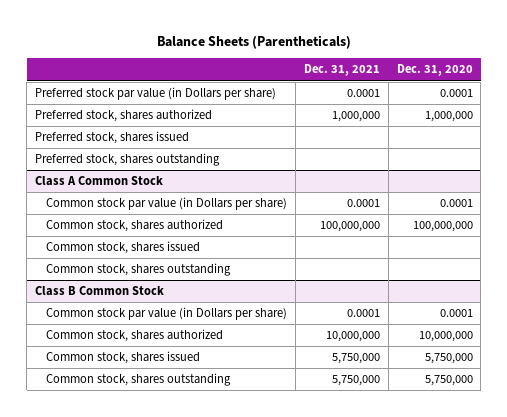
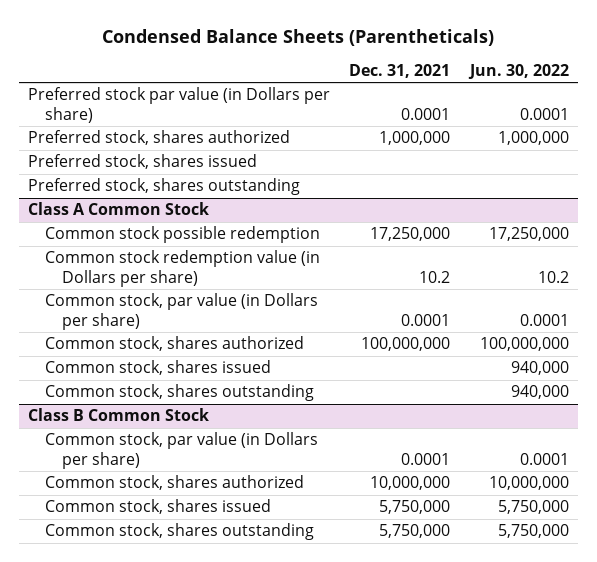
- Balance Sheets (Parentheticals)
+ Condensed Balance Sheets (Parentheticals)
- | Dec. 31, 2021 | Dec. 31, 2020
+ | Dec. 31, 2021 | Jun. 30, 2022
@ Class A Common Stock
- Common stock par value (in Dollars per share) | 0.0001 | 0.0001
+ Common stock possible redemption | 17,250,000 | 17,250,000
+ Common stock redemption value (in Dollars per share) | 10.2 | 10.2
+ Common stock, par value (in Dollars per share) | 0.0001 | 0.0001
@ Class B Common Stock
- Common stock par value (in Dollars per share) | 0.0001 | 0.0001
+ Common stock, par value (in Dollars per share) | 0.0001 | 0.0001

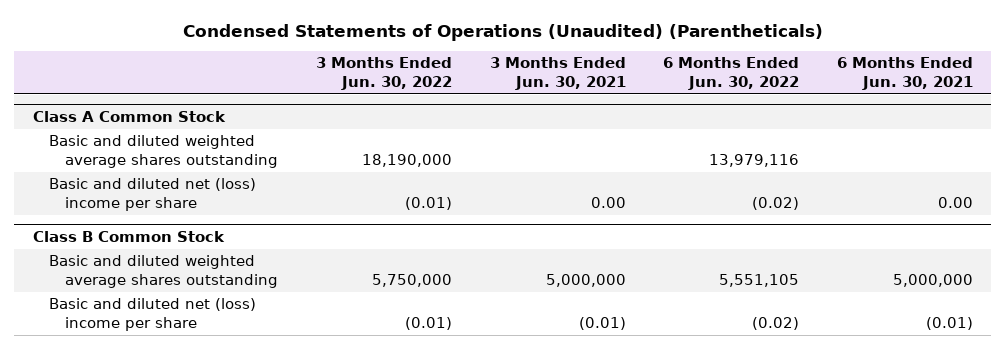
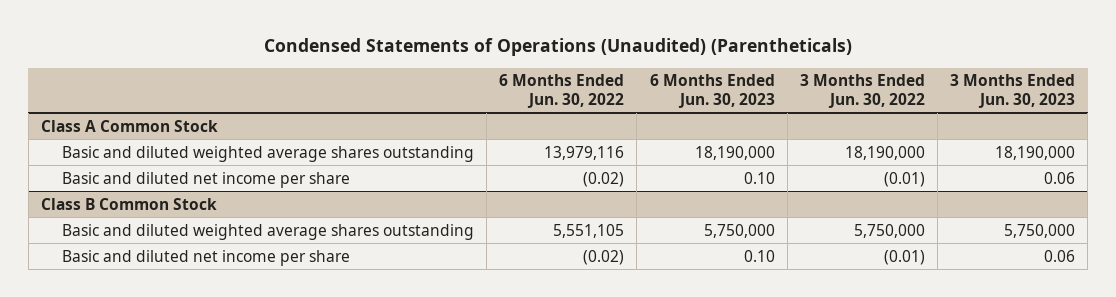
- | 3 Months Ended Jun. 30, 2022 | 3 Months Ended Jun. 30, 2021 | 6 Months Ended Jun. 30, 2022 | 6 Months Ended Jun. 30, 2021
+ | 6 Months Ended Jun. 30, 2022 | 6 Months Ended Jun. 30, 2023 | 3 Months Ended Jun. 30, 2022 | 3 Months Ended Jun. 30, 2023
@ Class A Common Stock
- Basic and diluted net (loss) income per share | (0.01) | 0.00 | (0.02) | 0.00
+ Basic and diluted net income per share | (0.02) | 0.10 | (0.01) | 0.06
@ Class B Common Stock
- Basic and diluted net (loss) income per share | (0.01) | (0.01) | (0.02) | (0.01)
+ Basic and diluted net income per share | (0.02) | 0.10 | (0.01) | 0.06

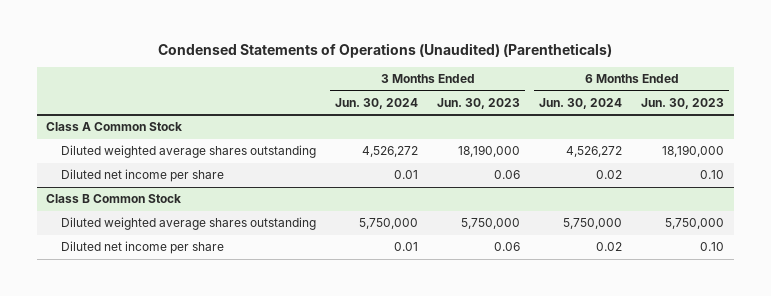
- | 6 Months Ended Jun. 30, 2022 | 6 Months Ended Jun. 30, 2023 | 3 Months Ended Jun. 30, 2022 | 3 Months Ended Jun. 30, 2023
+ | 3 Months Ended Jun. 30, 2024 | 3 Months Ended Jun. 30, 2023 | 6 Months Ended Jun. 30, 2024 | 6 Months Ended Jun. 30, 2023
@ Class A Common Stock
- Basic and diluted weighted average shares outstanding | 13,979,116 | 18,190,000 | 18,190,000 | 18,190,000
- Basic and diluted net income per share | (0.02) | 0.10 | (0.01) | 0.06
+ Diluted weighted average shares outstanding | 4,526,272 | 18,190,000 | 4,526,272 | 18,190,000
+ Diluted net income per share | 0.01 | 0.06 | 0.02 | 0.10
@ Class B Common Stock
- Basic and diluted weighted average shares outstanding | 5,551,105 | 5,750,000 | 5,750,000 | 5,750,000
- Basic and diluted net income per share | (0.02) | 0.10 | (0.01) | 0.06
+ Diluted weighted average shares outstanding | 5,750,000 | 5,750,000 | 5,750,000 | 5,750,000
+ Diluted net income per share | 0.01 | 0.06 | 0.02 | 0.10

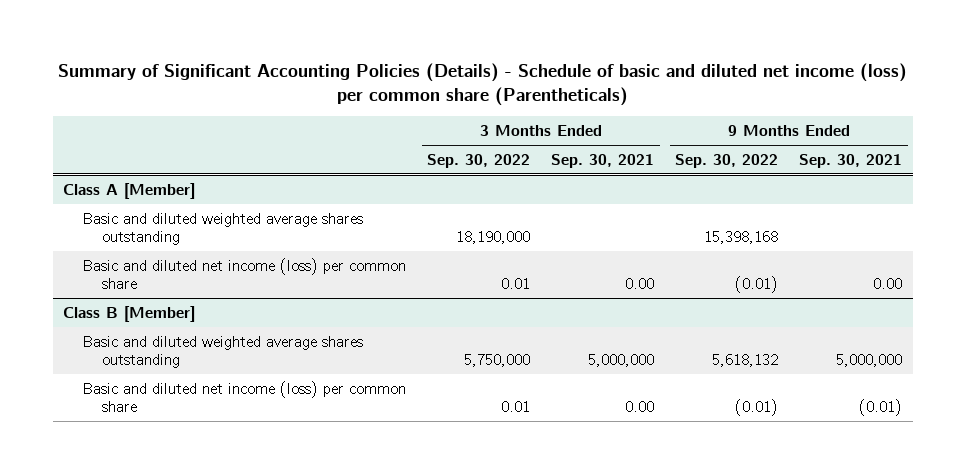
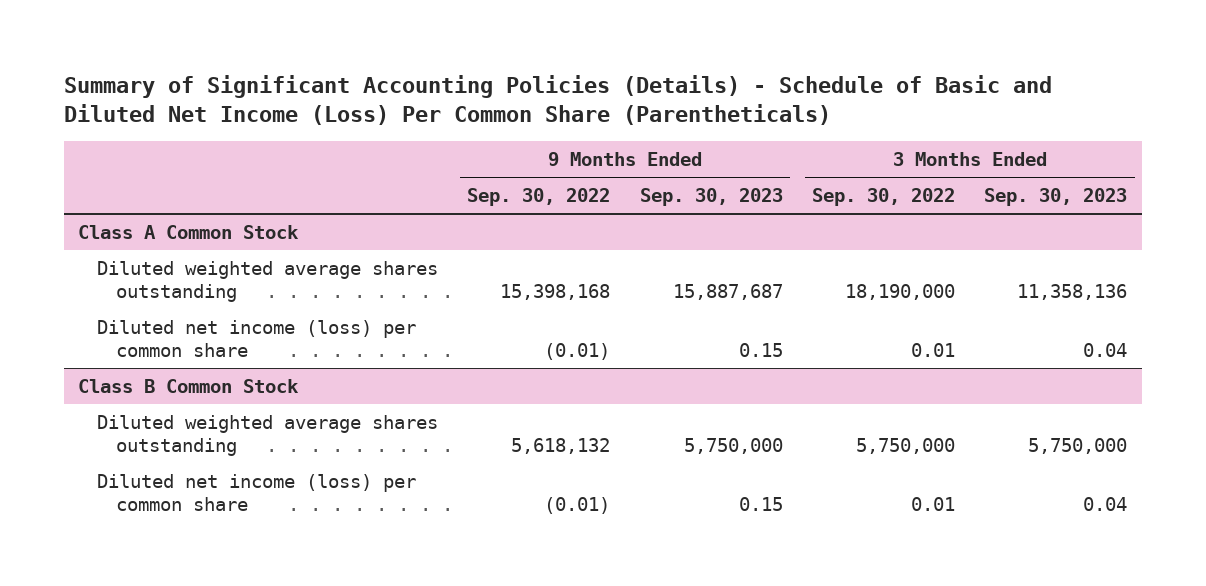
- Summary of Significant Accounting Policies (Details) - Schedule of basic and diluted net income (loss) per common share (Parentheticals)
+ Summary of Significant Accounting Policies (Details) - Schedule of Basic and Diluted Net Income (Loss) Per Common Share (Parentheticals)
- | 3 Months Ended Sep. 30, 2022 | 3 Months Ended Sep. 30, 2021 | 9 Months Ended Sep. 30, 2022 | 9 Months Ended Sep. 30, 2021
+ | 9 Months Ended Sep. 30, 2022 | 9 Months Ended Sep. 30, 2023 | 3 Months Ended Sep. 30, 2022 | 3 Months Ended Sep. 30, 2023
- Class A [Member]
- Basic and diluted weighted average shares outstanding | 18,190,000 | | 15,398,168 |
- Basic and diluted net income (loss) per common share | 0.01 | 0.00 | (0.01) | 0.00
- Class B [Member]
- Basic and diluted weighted average shares outstanding | 5,750,000 | 5,000,000 | 5,618,132 | 5,000,000
- Basic and diluted net income (loss) per common share | 0.01 | 0.00 | (0.01) | (0.01)
+ Class A Common Stock
+ Diluted weighted average shares outstanding | 15,398,168 | 15,887,687 | 18,190,000 | 11,358,136
+ Diluted net income (loss) per common share | (0.01) | 0.15 | 0.01 | 0.04
+ Class B Common Stock
+ Diluted weighted average shares outstanding | 5,618,132 | 5,750,000 | 5,750,000 | 5,750,000
+ Diluted net income (loss) per common share | (0.01) | 0.15 | 0.01 | 0.04

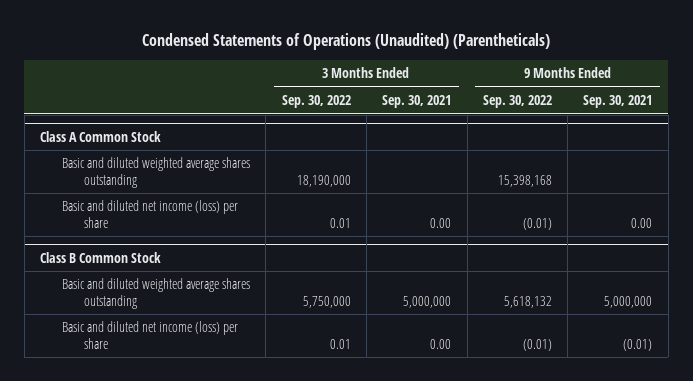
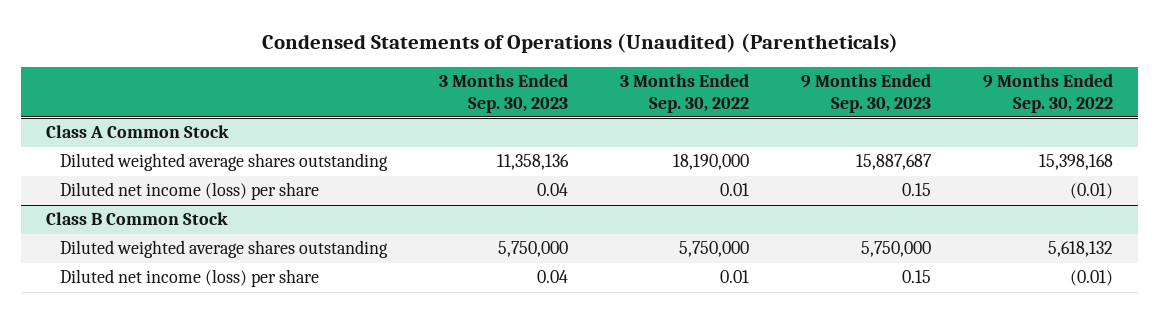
- | 3 Months Ended Sep. 30, 2022 | 3 Months Ended Sep. 30, 2021 | 9 Months Ended Sep. 30, 2022 | 9 Months Ended Sep. 30, 2021
+ | 3 Months Ended Sep. 30, 2023 | 3 Months Ended Sep. 30, 2022 | 9 Months Ended Sep. 30, 2023 | 9 Months Ended Sep. 30, 2022
@ Class A Common Stock
- Basic and diluted weighted average shares outstanding | 18,190,000 | | 15,398,168 |
- Basic and diluted net income (loss) per share | 0.01 | 0.00 | (0.01) | 0.00
+ Diluted weighted average shares outstanding | 11,358,136 | 18,190,000 | 15,887,687 | 15,398,168
+ Diluted net income (loss) per share | 0.04 | 0.01 | 0.15 | (0.01)
@ Class B Common Stock
- Basic and diluted weighted average shares outstanding | 5,750,000 | 5,000,000 | 5,618,132 | 5,000,000
- Basic and diluted net income (loss) per share | 0.01 | 0.00 | (0.01) | (0.01)
+ Diluted weighted average shares outstanding | 5,750,000 | 5,750,000 | 5,750,000 | 5,618,132
+ Diluted net income (loss) per share | 0.04 | 0.01 | 0.15 | (0.01)

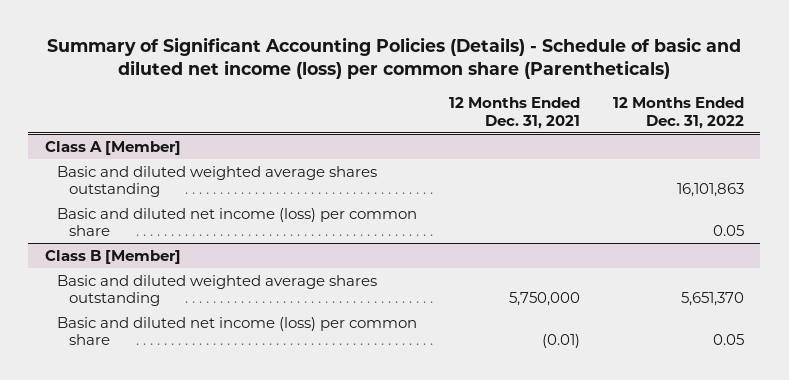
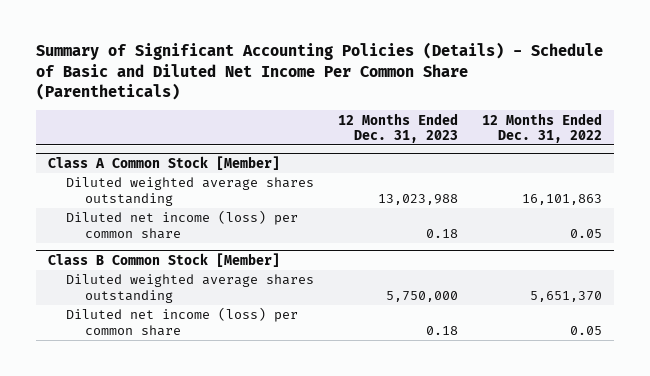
- Summary of Significant Accounting Policies (Details) - Schedule of basic and diluted net income (loss) per common share (Parentheticals)
+ Summary of Significant Accounting Policies (Details) - Schedule of Basic and Diluted Net Income Per Common Share (Parentheticals)
- | 12 Months Ended Dec. 31, 2021 | 12 Months Ended Dec. 31, 2022
+ | 12 Months Ended Dec. 31, 2023 | 12 Months Ended Dec. 31, 2022
- Class A [Member]
- Basic and diluted weighted average shares outstanding | | 16,101,863
- Basic and diluted net income (loss) per common share | | 0.05
- Class B [Member]
- Basic and diluted weighted average shares outstanding | 5,750,000 | 5,651,370
- Basic and diluted net income (loss) per common share | (0.01) | 0.05
+ Class A Common Stock [Member]
+ Diluted weighted average shares outstanding | 13,023,988 | 16,101,863
+ Diluted net income (loss) per common share | 0.18 | 0.05
+ Class B Common Stock [Member]
+ Diluted weighted average shares outstanding | 5,750,000 | 5,651,370
+ Diluted net income (loss) per common share | 0.18 | 0.05

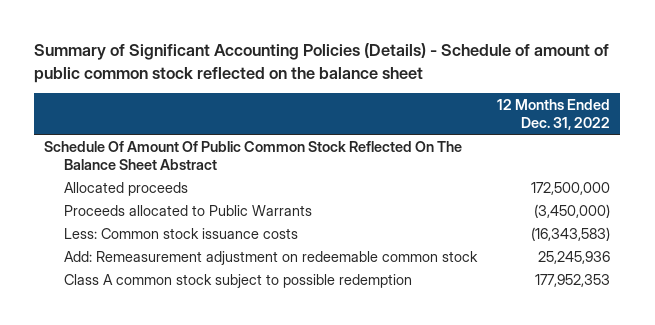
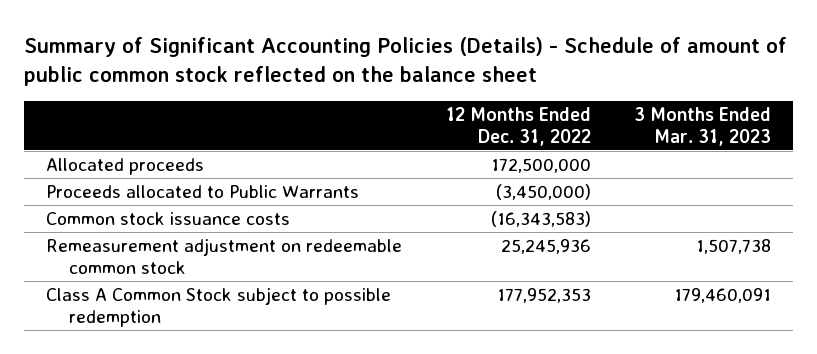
- | 12 Months Ended Dec. 31, 2022
+ | 12 Months Ended Dec. 31, 2022 | 3 Months Ended Mar. 31, 2023
- Schedule Of Amount Of Public Common Stock Reflected On The Balance Sheet Abstract
- Less: Common stock issuance costs | (16,343,583)
- Add: Remeasurement adjustment on redeemable common stock | 25,245,936
- Class A common stock subject to possible redemption | 177,952,353
+ Common stock issuance costs | (16,343,583) |
+ Remeasurement adjustment on redeemable common stock | 25,245,936 | 1,507,738
+ Class A Common Stock subject to possible redemption | 177,952,353 | 179,460,091

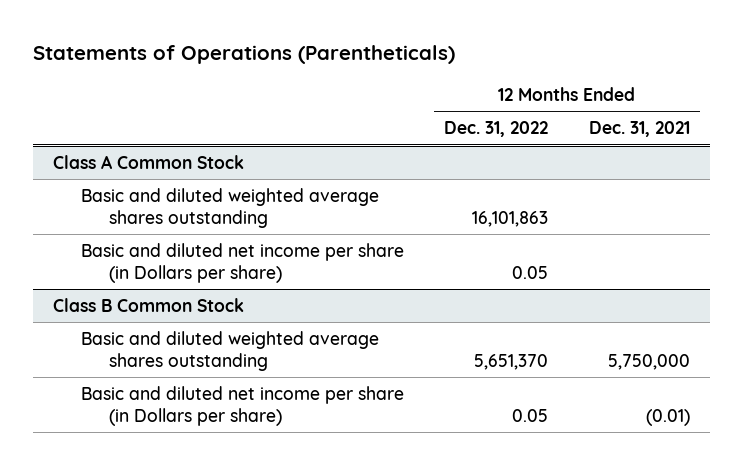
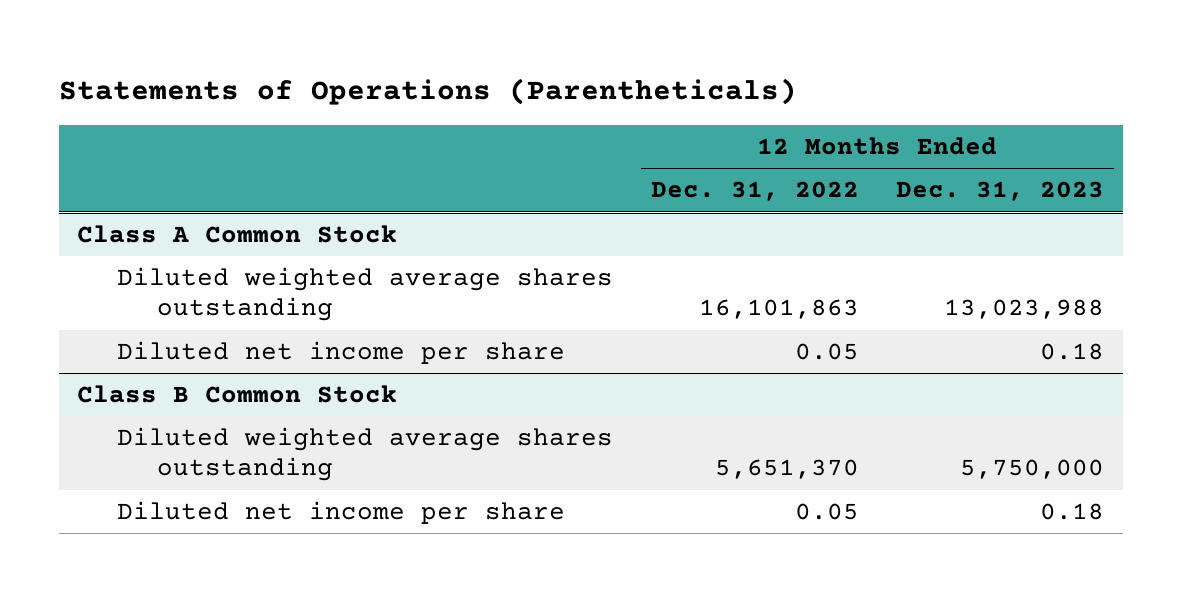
- | 12 Months Ended Dec. 31, 2022 | 12 Months Ended Dec. 31, 2021
+ | 12 Months Ended Dec. 31, 2022 | 12 Months Ended Dec. 31, 2023
@ Class A Common Stock
- Basic and diluted weighted average shares outstanding | 16,101,863 |
- Basic and diluted net income per share (in Dollars per share) | 0.05 |
+ Diluted weighted average shares outstanding | 16,101,863 | 13,023,988
+ Diluted net income per share | 0.05 | 0.18
@ Class B Common Stock
- Basic and diluted weighted average shares outstanding | 5,651,370 | 5,750,000
- Basic and diluted net income per share (in Dollars per share) | 0.05 | (0.01)
+ Diluted weighted average shares outstanding | 5,651,370 | 5,750,000
+ Diluted net income per share | 0.05 | 0.18

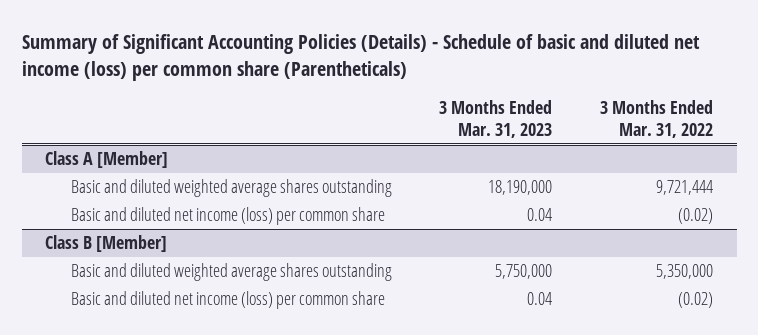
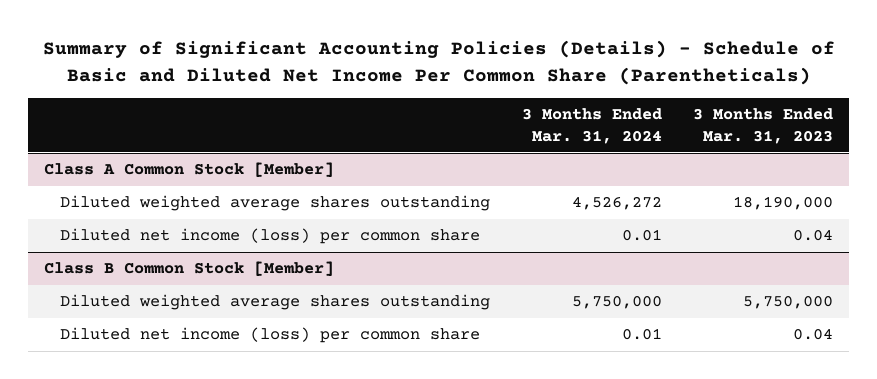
- Summary of Significant Accounting Policies (Details) - Schedule of basic and diluted net income (loss) per common share (Parentheticals)
+ Summary of Significant Accounting Policies (Details) - Schedule of Basic and Diluted Net Income Per Common Share (Parentheticals)
- | 3 Months Ended Mar. 31, 2023 | 3 Months Ended Mar. 31, 2022
+ | 3 Months Ended Mar. 31, 2024 | 3 Months Ended Mar. 31, 2023
- Class A [Member]
- Basic and diluted weighted average shares outstanding | 18,190,000 | 9,721,444
- Basic and diluted net income (loss) per common share | 0.04 | (0.02)
- Class B [Member]
- Basic and diluted weighted average shares outstanding | 5,750,000 | 5,350,000
- Basic and diluted net income (loss) per common share | 0.04 | (0.02)
+ Class A Common Stock [Member]
+ Diluted weighted average shares outstanding | 4,526,272 | 18,190,000
+ Diluted net income (loss) per common share | 0.01 | 0.04
+ Class B Common Stock [Member]
+ Diluted weighted average shares outstanding | 5,750,000 | 5,750,000
+ Diluted net income (loss) per common share | 0.01 | 0.04

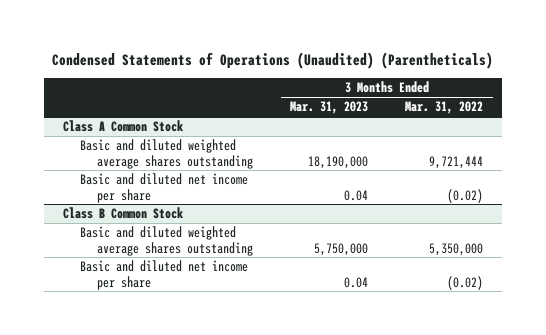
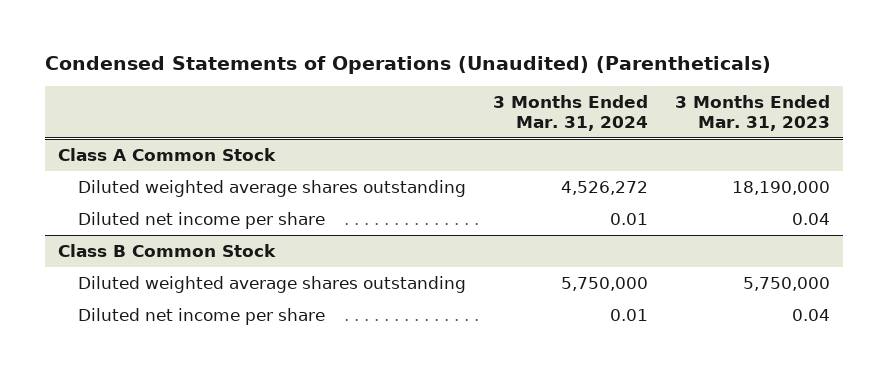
- | 3 Months Ended Mar. 31, 2023 | 3 Months Ended Mar. 31, 2022
+ | 3 Months Ended Mar. 31, 2024 | 3 Months Ended Mar. 31, 2023
@ Class A Common Stock
- Basic and diluted weighted average shares outstanding | 18,190,000 | 9,721,444
- Basic and diluted net income per share | 0.04 | (0.02)
+ Diluted weighted average shares outstanding | 4,526,272 | 18,190,000
+ Diluted net income per share | 0.01 | 0.04
@ Class B Common Stock
- Basic and diluted weighted average shares outstanding | 5,750,000 | 5,350,000
- Basic and diluted net income per share | 0.04 | (0.02)
+ Diluted weighted average shares outstanding | 5,750,000 | 5,750,000
+ Diluted net income per share | 0.01 | 0.04

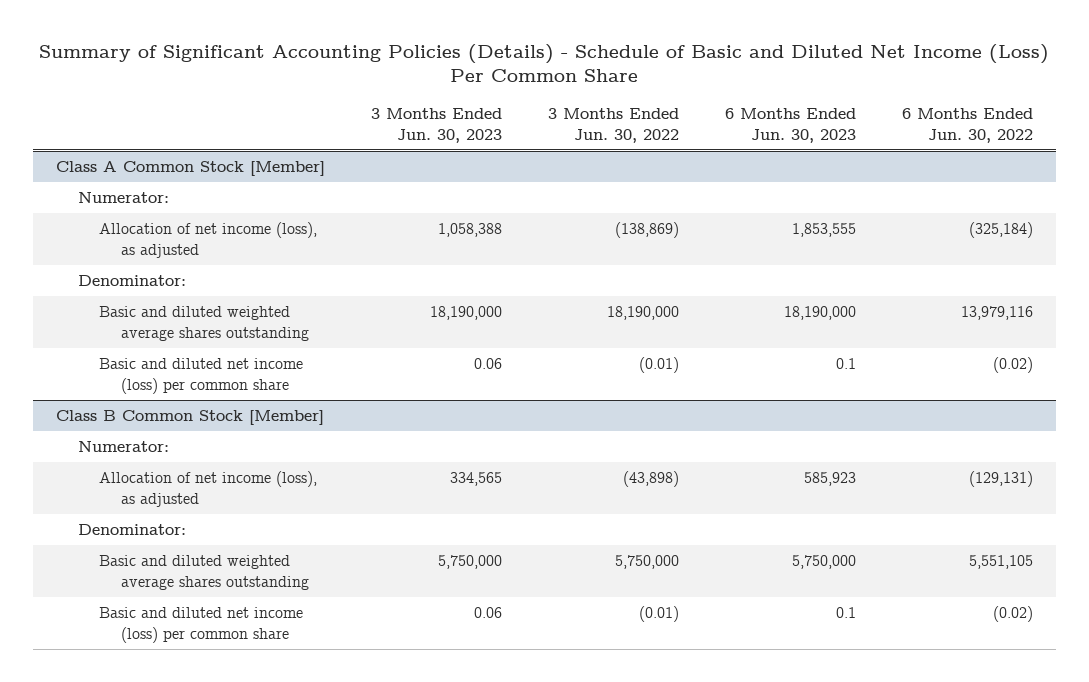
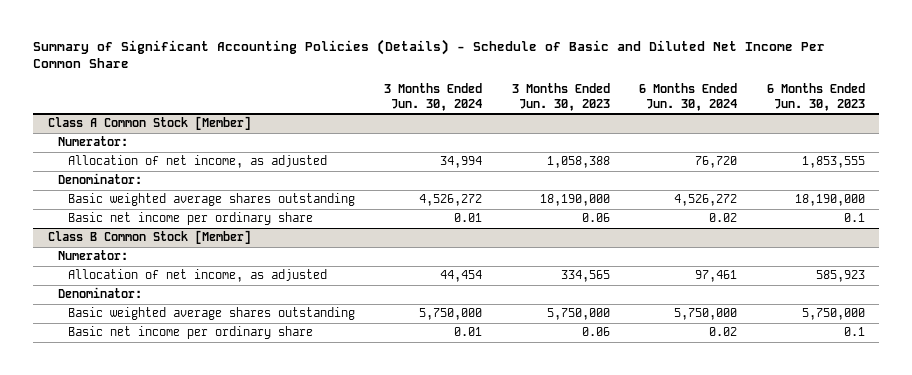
- Summary of Significant Accounting Policies (Details) - Schedule of Basic and Diluted Net Income (Loss) Per Common Share
+ Summary of Significant Accounting Policies (Details) - Schedule of Basic and Diluted Net Income Per Common Share
- | 3 Months Ended Jun. 30, 2023 | 3 Months Ended Jun. 30, 2022 | 6 Months Ended Jun. 30, 2023 | 6 Months Ended Jun. 30, 2022
+ | 3 Months Ended Jun. 30, 2024 | 3 Months Ended Jun. 30, 2023 | 6 Months Ended Jun. 30, 2024 | 6 Months Ended Jun. 30, 2023
@ Class A Common Stock [Member]
- Allocation of net income (loss), as adjusted | 1,058,388 | (138,869) | 1,853,555 | (325,184)
+ Allocation of net income, as adjusted | 34,994 | 1,058,388 | 76,720 | 1,853,555
- Basic and diluted weighted average shares outstanding | 18,190,000 | 18,190,000 | 18,190,000 | 13,979,116
- Basic and diluted net income (loss) per common share | 0.06 | (0.01) | 0.1 | (0.02)
+ Basic weighted average shares outstanding | 4,526,272 | 18,190,000 | 4,526,272 | 18,190,000
+ Basic net income per ordinary share | 0.01 | 0.06 | 0.02 | 0.1
@ Class B Common Stock [Member]
- Allocation of net income (loss), as adjusted | 334,565 | (43,898) | 585,923 | (129,131)
+ Allocation of net income, as adjusted | 44,454 | 334,565 | 97,461 | 585,923
- Basic and diluted weighted average shares outstanding | 5,750,000 | 5,750,000 | 5,750,000 | 5,551,105
- Basic and diluted net income (loss) per common share | 0.06 | (0.01) | 0.1 | (0.02)
+ Basic weighted average shares outstanding | 5,750,000 | 5,750,000 | 5,750,000 | 5,750,000
+ Basic net income per ordinary share | 0.01 | 0.06 | 0.02 | 0.1

